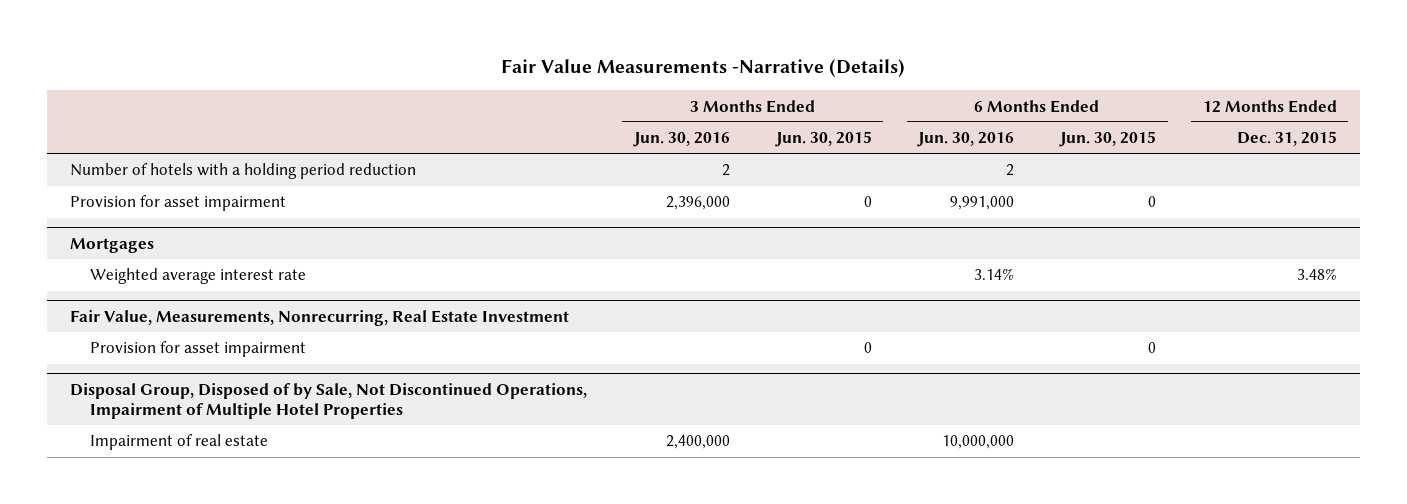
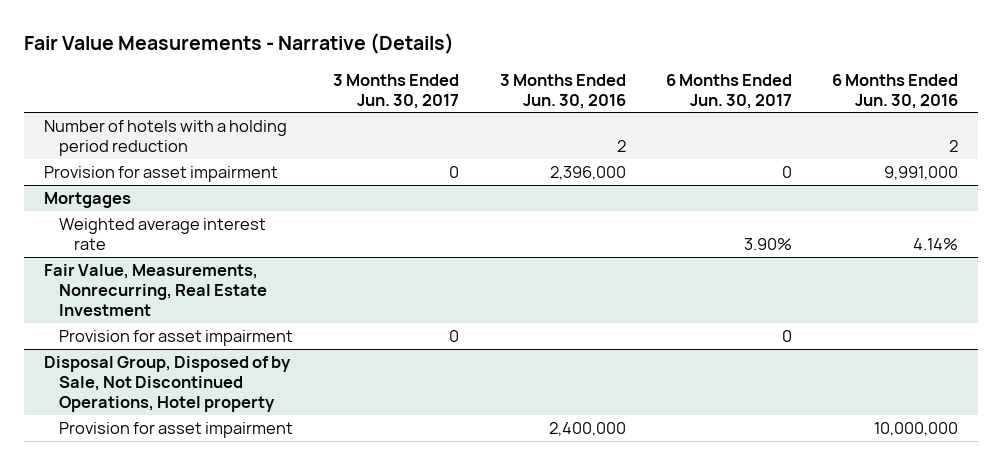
- Fair Value Measurements -Narrative (Details)
+ Fair Value Measurements - Narrative (Details)
- | 3 Months Ended Jun. 30, 2016 | 3 Months Ended Jun. 30, 2015 | 6 Months Ended Jun. 30, 2016 | 6 Months Ended Jun. 30, 2015 | 12 Months Ended Dec. 31, 2015
+ | 3 Months Ended Jun. 30, 2017 | 3 Months Ended Jun. 30, 2016 | 6 Months Ended Jun. 30, 2017 | 6 Months Ended Jun. 30, 2016
@ Mortgages
- Weighted average interest rate | | | 3.14% | | 3.48%
+ Weighted average interest rate | | | 3.90% | 4.14%
- Disposal Group, Disposed of by Sale, Not Discontinued Operations, Impairment of Multiple Hotel Properties
- Impairment of real estate | 2,400,000 | | 10,000,000 | |
+ Disposal Group, Disposed of by Sale, Not Discontinued Operations, Hotel property
+ Provision for asset impairment | | 2,400,000 | | 10,000,000

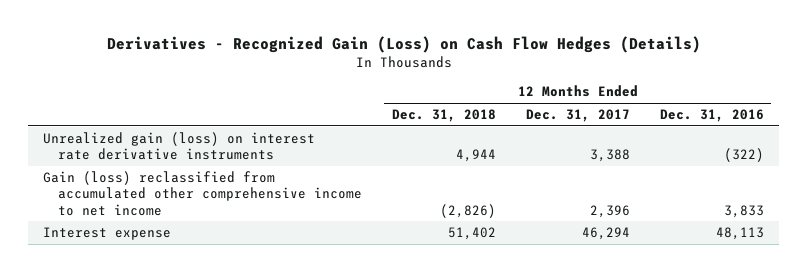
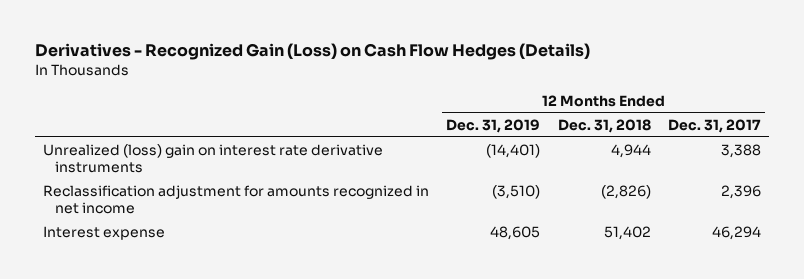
- | 12 Months Ended Dec. 31, 2018 | 12 Months Ended Dec. 31, 2017 | 12 Months Ended Dec. 31, 2016
+ | 12 Months Ended Dec. 31, 2019 | 12 Months Ended Dec. 31, 2018 | 12 Months Ended Dec. 31, 2017
- Unrealized gain (loss) on interest rate derivative instruments | 4,944 | 3,388 | (322)
- Gain (loss) reclassified from accumulated other comprehensive income to net income | (2,826) | 2,396 | 3,833
+ Unrealized (loss) gain on interest rate derivative instruments | (14,401) | 4,944 | 3,388
+ Reclassification adjustment for amounts recognized in net income | (3,510) | (2,826) | 2,396

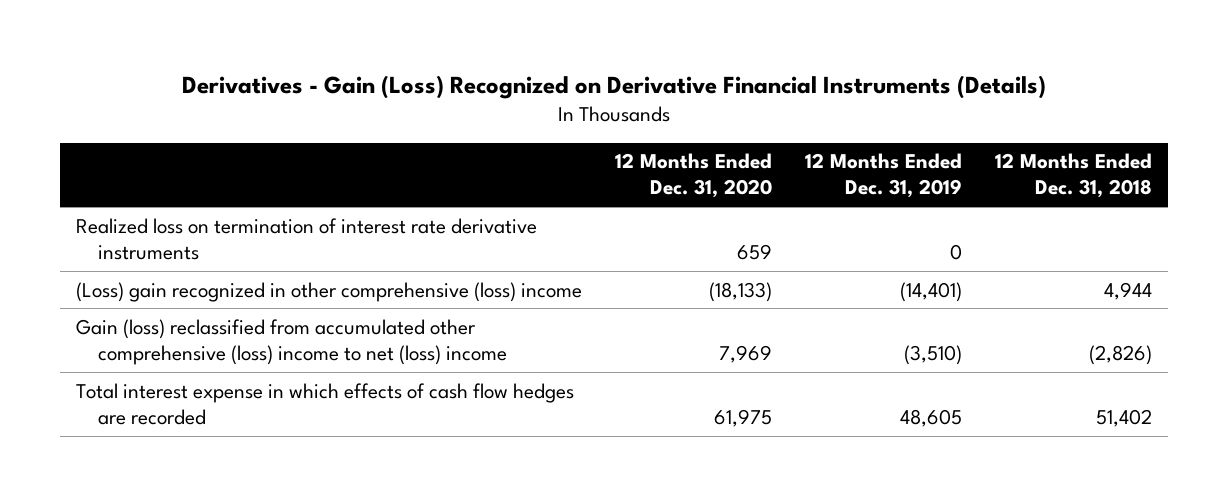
- Derivatives - Recognized Gain (Loss) on Cash Flow Hedges (Details)
+ Derivatives - Gain (Loss) Recognized on Derivative Financial Instruments (Details)
- | 12 Months Ended Dec. 31, 2019 | 12 Months Ended Dec. 31, 2018 | 12 Months Ended Dec. 31, 2017
+ | 12 Months Ended Dec. 31, 2020 | 12 Months Ended Dec. 31, 2019 | 12 Months Ended Dec. 31, 2018
- Unrealized (loss) gain on interest rate derivative instruments | (14,401) | 4,944 | 3,388
- Reclassification adjustment for amounts recognized in net income | (3,510) | (2,826) | 2,396
- Interest expense | 48,605 | 51,402 | 46,294
+ Realized loss on termination of interest rate derivative instruments | 659 | 0 |
+ (Loss) gain recognized in other comprehensive (loss) income | (18,133) | (14,401) | 4,944
+ Gain (loss) reclassified from accumulated other comprehensive (loss) income to net (loss) income | 7,969 | (3,510) | (2,826)
+ Total interest expense in which effects of cash flow hedges are recorded | 61,975 | 48,605 | 51,402

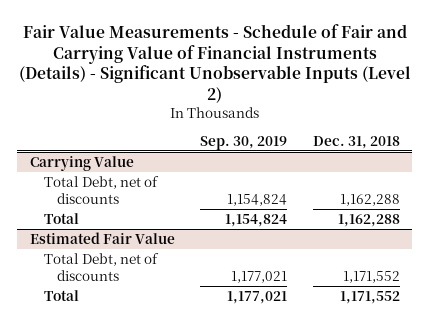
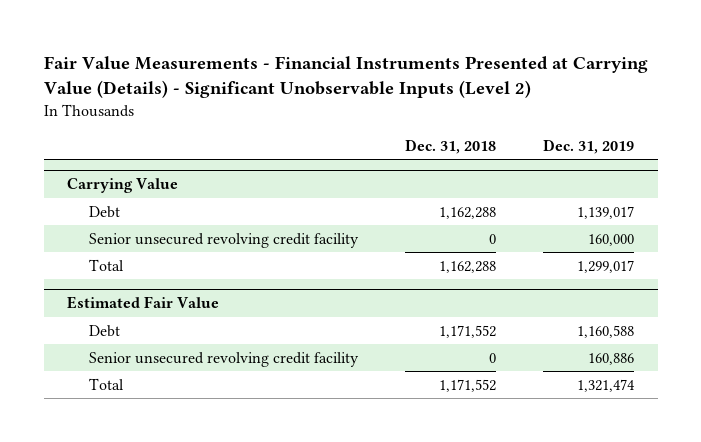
- Fair Value Measurements - Schedule of Fair and Carrying Value of Financial Instruments (Details) - Significant Unobservable Inputs (Level 2)
+ Fair Value Measurements - Financial Instruments Presented at Carrying Value (Details) - Significant Unobservable Inputs (Level 2)
- | Sep. 30, 2019 | Dec. 31, 2018
+ | Dec. 31, 2018 | Dec. 31, 2019
@ Carrying Value
- Total Debt, net of discounts | 1,154,824 | 1,162,288
+ Debt | 1,162,288 | 1,139,017
+ Senior unsecured revolving credit facility | 0 | 160,000
@ Estimated Fair Value
- Total Debt, net of discounts | 1,177,021 | 1,171,552
+ Debt | 1,171,552 | 1,160,588
+ Senior unsecured revolving credit facility | 0 | 160,886

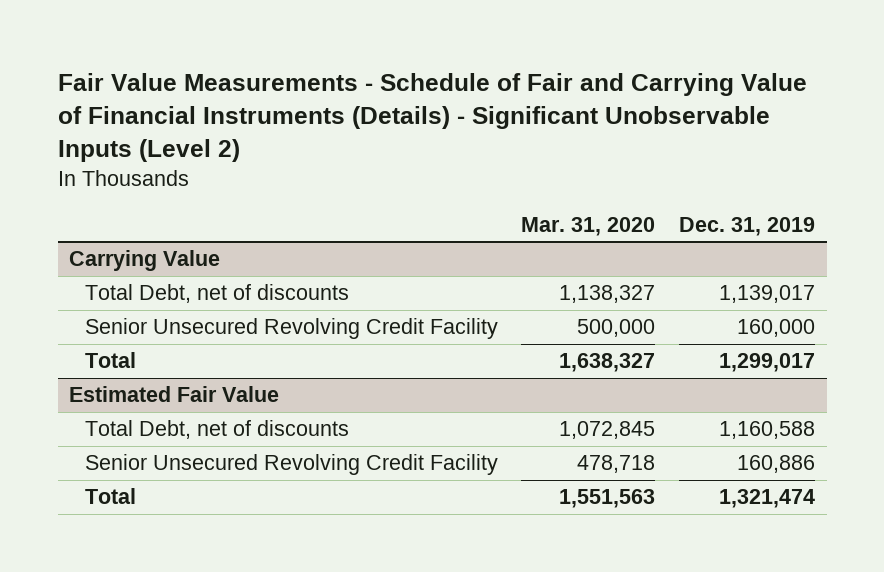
- Fair Value Measurements - Financial Instruments Presented at Carrying Value (Details) - Significant Unobservable Inputs (Level 2)
+ Fair Value Measurements - Schedule of Fair and Carrying Value of Financial Instruments (Details) - Significant Unobservable Inputs (Level 2)
- | Dec. 31, 2018 | Dec. 31, 2019
+ | Mar. 31, 2020 | Dec. 31, 2019
@ Carrying Value
- Debt | 1,162,288 | 1,139,017
- Senior unsecured revolving credit facility | 0 | 160,000
+ Total Debt, net of discounts | 1,138,327 | 1,139,017
+ Senior Unsecured Revolving Credit Facility | 500,000 | 160,000
@ Estimated Fair Value
- Debt | 1,171,552 | 1,160,588
- Senior unsecured revolving credit facility | 0 | 160,886
+ Total Debt, net of discounts | 1,072,845 | 1,160,588
+ Senior Unsecured Revolving Credit Facility | 478,718 | 160,886

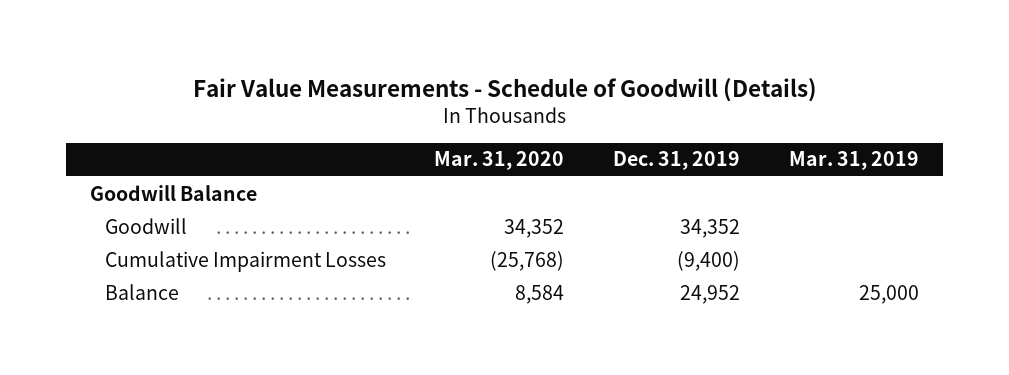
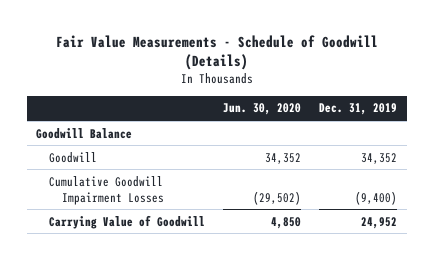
- | Mar. 31, 2020 | Dec. 31, 2019 | Mar. 31, 2019
+ | Jun. 30, 2020 | Dec. 31, 2019
- Cumulative Impairment Losses | (25,768) | (9,400) |
- Balance | 8,584 | 24,952 | 25,000
+ Cumulative Goodwill Impairment Losses | (29,502) | (9,400)
+ Carrying Value of Goodwill | 4,850 | 24,952

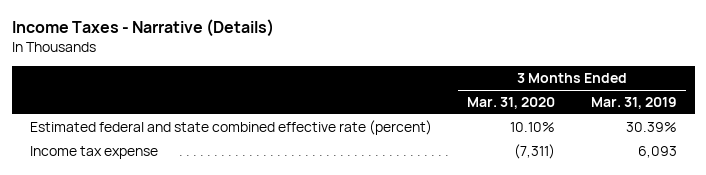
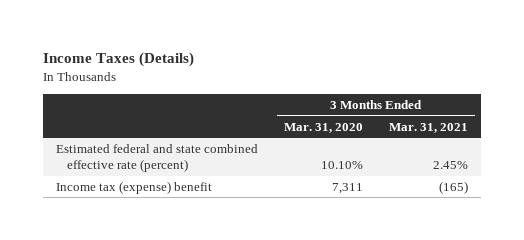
- Income Taxes - Narrative (Details)
+ Income Taxes (Details)
- | 3 Months Ended Mar. 31, 2020 | 3 Months Ended Mar. 31, 2019
+ | 3 Months Ended Mar. 31, 2020 | 3 Months Ended Mar. 31, 2021
- Income tax expense | (7,311) | 6,093
+ Income tax (expense) benefit | 7,311 | (165)

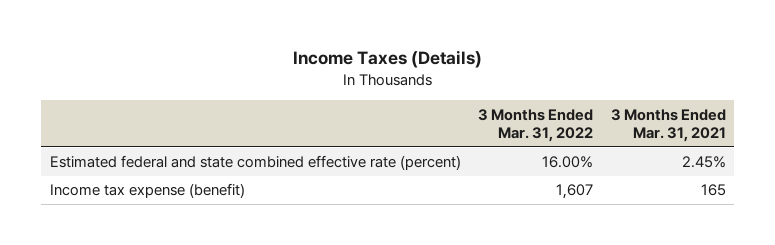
- | 3 Months Ended Mar. 31, 2020 | 3 Months Ended Mar. 31, 2021
+ | 3 Months Ended Mar. 31, 2022 | 3 Months Ended Mar. 31, 2021
- Income tax (expense) benefit | 7,311 | (165)
+ Income tax expense (benefit) | 1,607 | 165

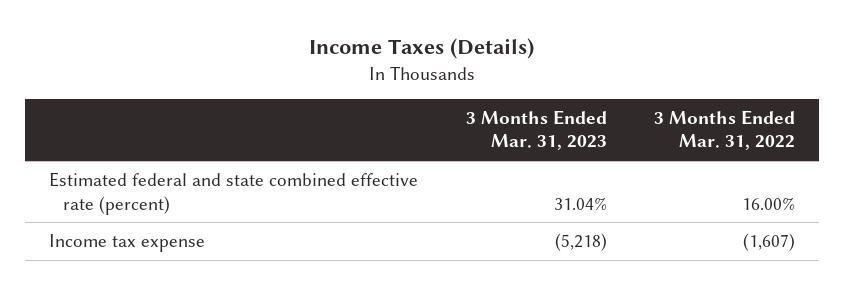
- | 3 Months Ended Mar. 31, 2022 | 3 Months Ended Mar. 31, 2021
+ | 3 Months Ended Mar. 31, 2023 | 3 Months Ended Mar. 31, 2022
- Income tax expense (benefit) | 1,607 | 165
+ Income tax expense | (5,218) | (1,607)

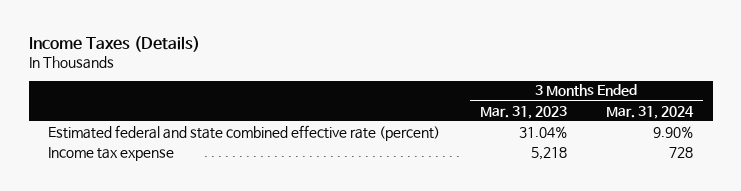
- | 3 Months Ended Mar. 31, 2023 | 3 Months Ended Mar. 31, 2022
+ | 3 Months Ended Mar. 31, 2023 | 3 Months Ended Mar. 31, 2024
- Income tax expense | (5,218) | (1,607)
+ Income tax expense | 5,218 | 728

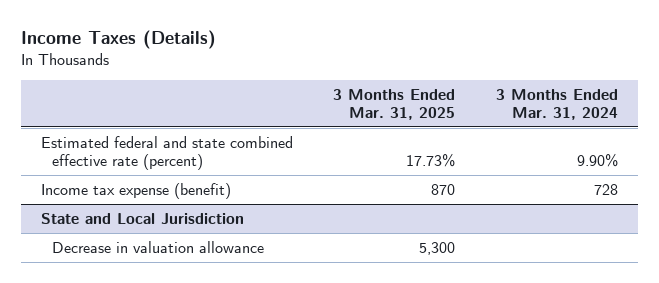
- | 3 Months Ended Mar. 31, 2023 | 3 Months Ended Mar. 31, 2024
+ | 3 Months Ended Mar. 31, 2025 | 3 Months Ended Mar. 31, 2024
- Income tax expense | 5,218 | 728
+ Income tax expense (benefit) | 870 | 728
+ State and Local Jurisdiction
+ Decrease in valuation allowance | 5,300 |

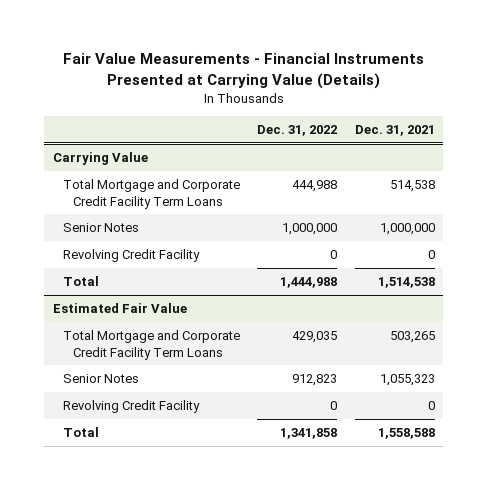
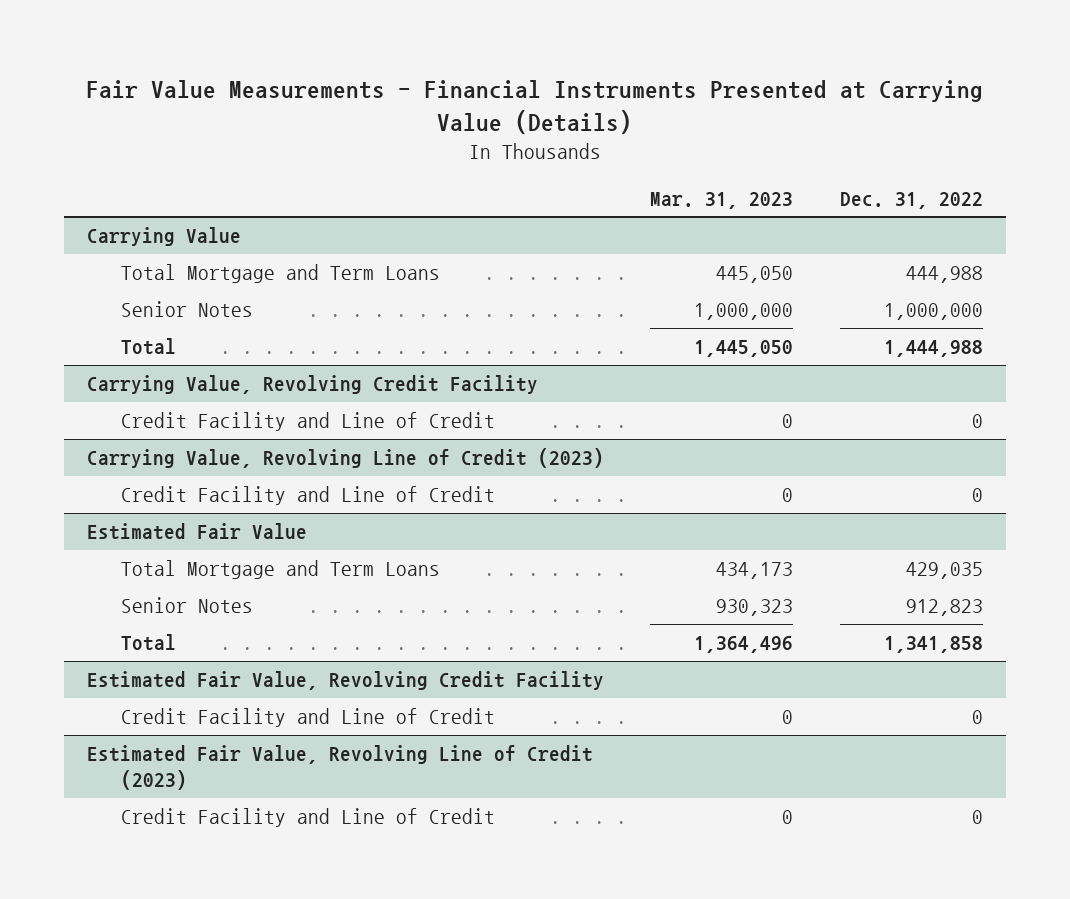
- | Dec. 31, 2022 | Dec. 31, 2021
+ | Mar. 31, 2023 | Dec. 31, 2022
@ Carrying Value
- Total Mortgage and Corporate Credit Facility Term Loans | 444,988 | 514,538
+ Total Mortgage and Term Loans | 445,050 | 444,988
- Revolving Credit Facility | 0 | 0
+ Carrying Value, Revolving Credit Facility
+ Credit Facility and Line of Credit | 0 | 0
+ Carrying Value, Revolving Line of Credit (2023)
+ Credit Facility and Line of Credit | 0 | 0
@ Estimated Fair Value
- Total Mortgage and Corporate Credit Facility Term Loans | 429,035 | 503,265
+ Total Mortgage and Term Loans | 434,173 | 429,035
- Revolving Credit Facility | 0 | 0
+ Estimated Fair Value, Revolving Credit Facility
+ Credit Facility and Line of Credit | 0 | 0
+ Estimated Fair Value, Revolving Line of Credit (2023)
+ Credit Facility and Line of Credit | 0 | 0

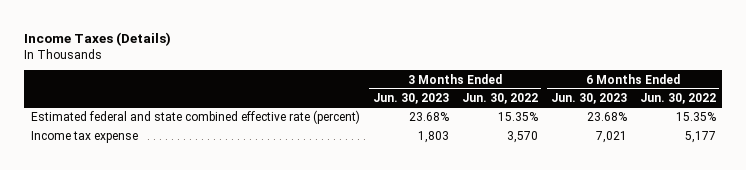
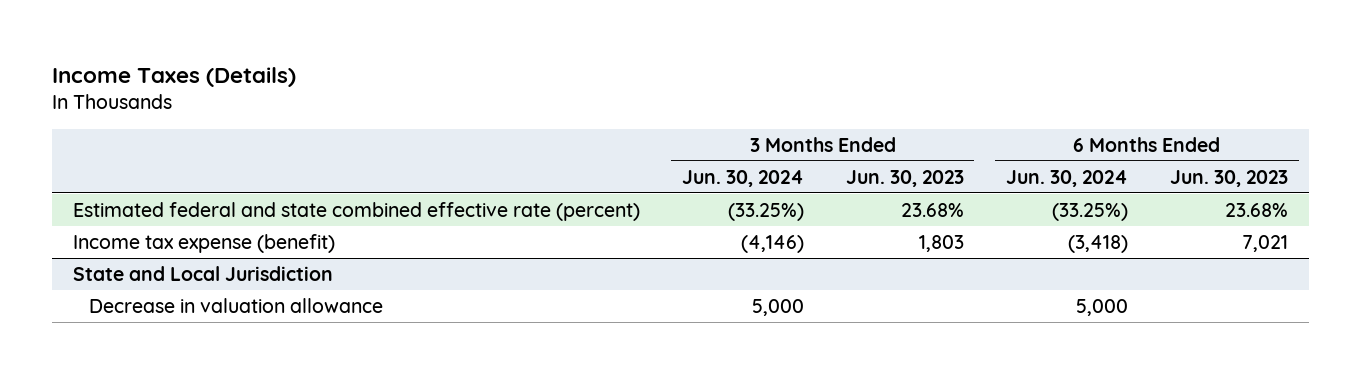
- | 3 Months Ended Jun. 30, 2023 | 3 Months Ended Jun. 30, 2022 | 6 Months Ended Jun. 30, 2023 | 6 Months Ended Jun. 30, 2022
+ | 3 Months Ended Jun. 30, 2024 | 3 Months Ended Jun. 30, 2023 | 6 Months Ended Jun. 30, 2024 | 6 Months Ended Jun. 30, 2023
- Income tax expense | 1,803 | 3,570 | 7,021 | 5,177
+ Income tax expense (benefit) | (4,146) | 1,803 | (3,418) | 7,021
+ State and Local Jurisdiction
+ Decrease in valuation allowance | 5,000 | | 5,000 |

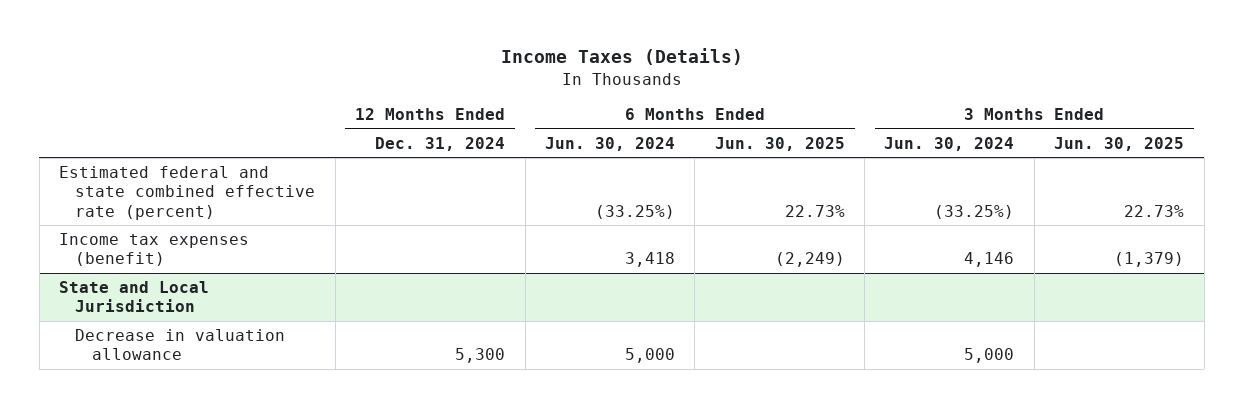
- | 3 Months Ended Jun. 30, 2024 | 3 Months Ended Jun. 30, 2023 | 6 Months Ended Jun. 30, 2024 | 6 Months Ended Jun. 30, 2023
+ | 12 Months Ended Dec. 31, 2024 | 6 Months Ended Jun. 30, 2024 | 6 Months Ended Jun. 30, 2025 | 3 Months Ended Jun. 30, 2024 | 3 Months Ended Jun. 30, 2025
- Income tax expense (benefit) | (4,146) | 1,803 | (3,418) | 7,021
+ Income tax expenses (benefit) | | 3,418 | (2,249) | 4,146 | (1,379)

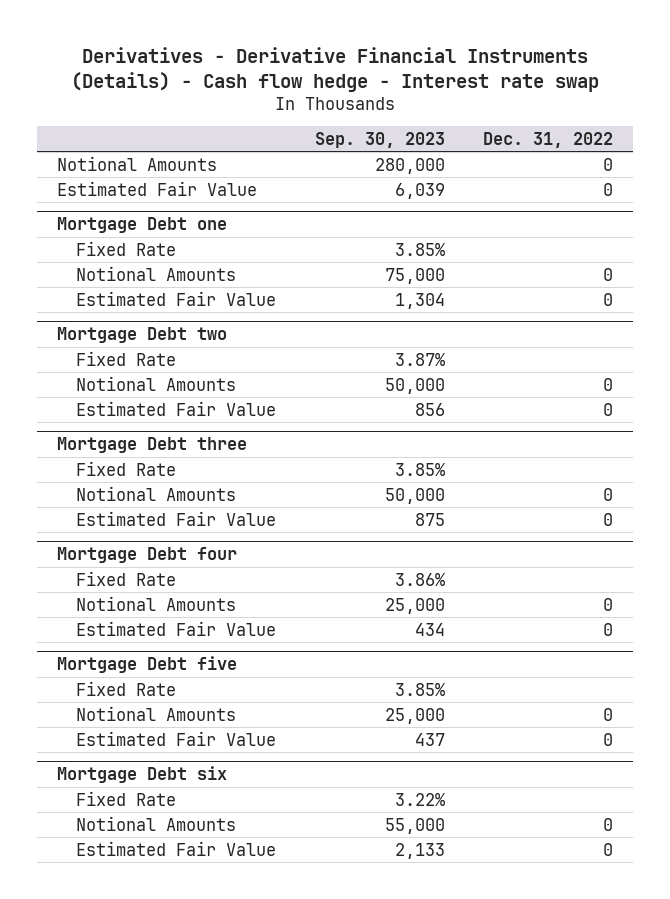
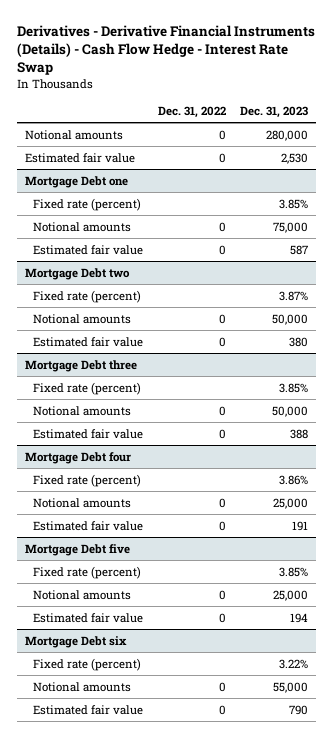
- Derivatives - Derivative Financial Instruments (Details) - Cash flow hedge - Interest rate swap
+ Derivatives - Derivative Financial Instruments (Details) - Cash Flow Hedge - Interest Rate Swap
- | Sep. 30, 2023 | Dec. 31, 2022
+ | Dec. 31, 2022 | Dec. 31, 2023
- Notional Amounts | 280,000 | 0
- Estimated Fair Value | 6,039 | 0
+ Notional amounts | 0 | 280,000
+ Estimated fair value | 0 | 2,530
@ Mortgage Debt one
- Fixed Rate | 3.85% |
- Notional Amounts | 75,000 | 0
- Estimated Fair Value | 1,304 | 0
+ Fixed rate (percent) | | 3.85%
+ Notional amounts | 0 | 75,000
+ Estimated fair value | 0 | 587
@ Mortgage Debt two
- Fixed Rate | 3.87% |
- Notional Amounts | 50,000 | 0
- Estimated Fair Value | 856 | 0
+ Fixed rate (percent) | | 3.87%
+ Notional amounts | 0 | 50,000
+ Estimated fair value | 0 | 380
@ Mortgage Debt three
- Fixed Rate | 3.85% |
- Notional Amounts | 50,000 | 0
- Estimated Fair Value | 875 | 0
+ Fixed rate (percent) | | 3.85%
+ Notional amounts | 0 | 50,000
+ Estimated fair value | 0 | 388
@ Mortgage Debt four
- Fixed Rate | 3.86% |
- Notional Amounts | 25,000 | 0
- Estimated Fair Value | 434 | 0
+ Fixed rate (percent) | | 3.86%
+ Notional amounts | 0 | 25,000
+ Estimated fair value | 0 | 191
@ Mortgage Debt five
- Fixed Rate | 3.85% |
- Notional Amounts | 25,000 | 0
- Estimated Fair Value | 437 | 0
+ Fixed rate (percent) | | 3.85%
+ Notional amounts | 0 | 25,000
+ Estimated fair value | 0 | 194
@ Mortgage Debt six
- Fixed Rate | 3.22% |
- Notional Amounts | 55,000 | 0
- Estimated Fair Value | 2,133 | 0
+ Fixed rate (percent) | | 3.22%
+ Notional amounts | 0 | 55,000
+ Estimated fair value | 0 | 790

